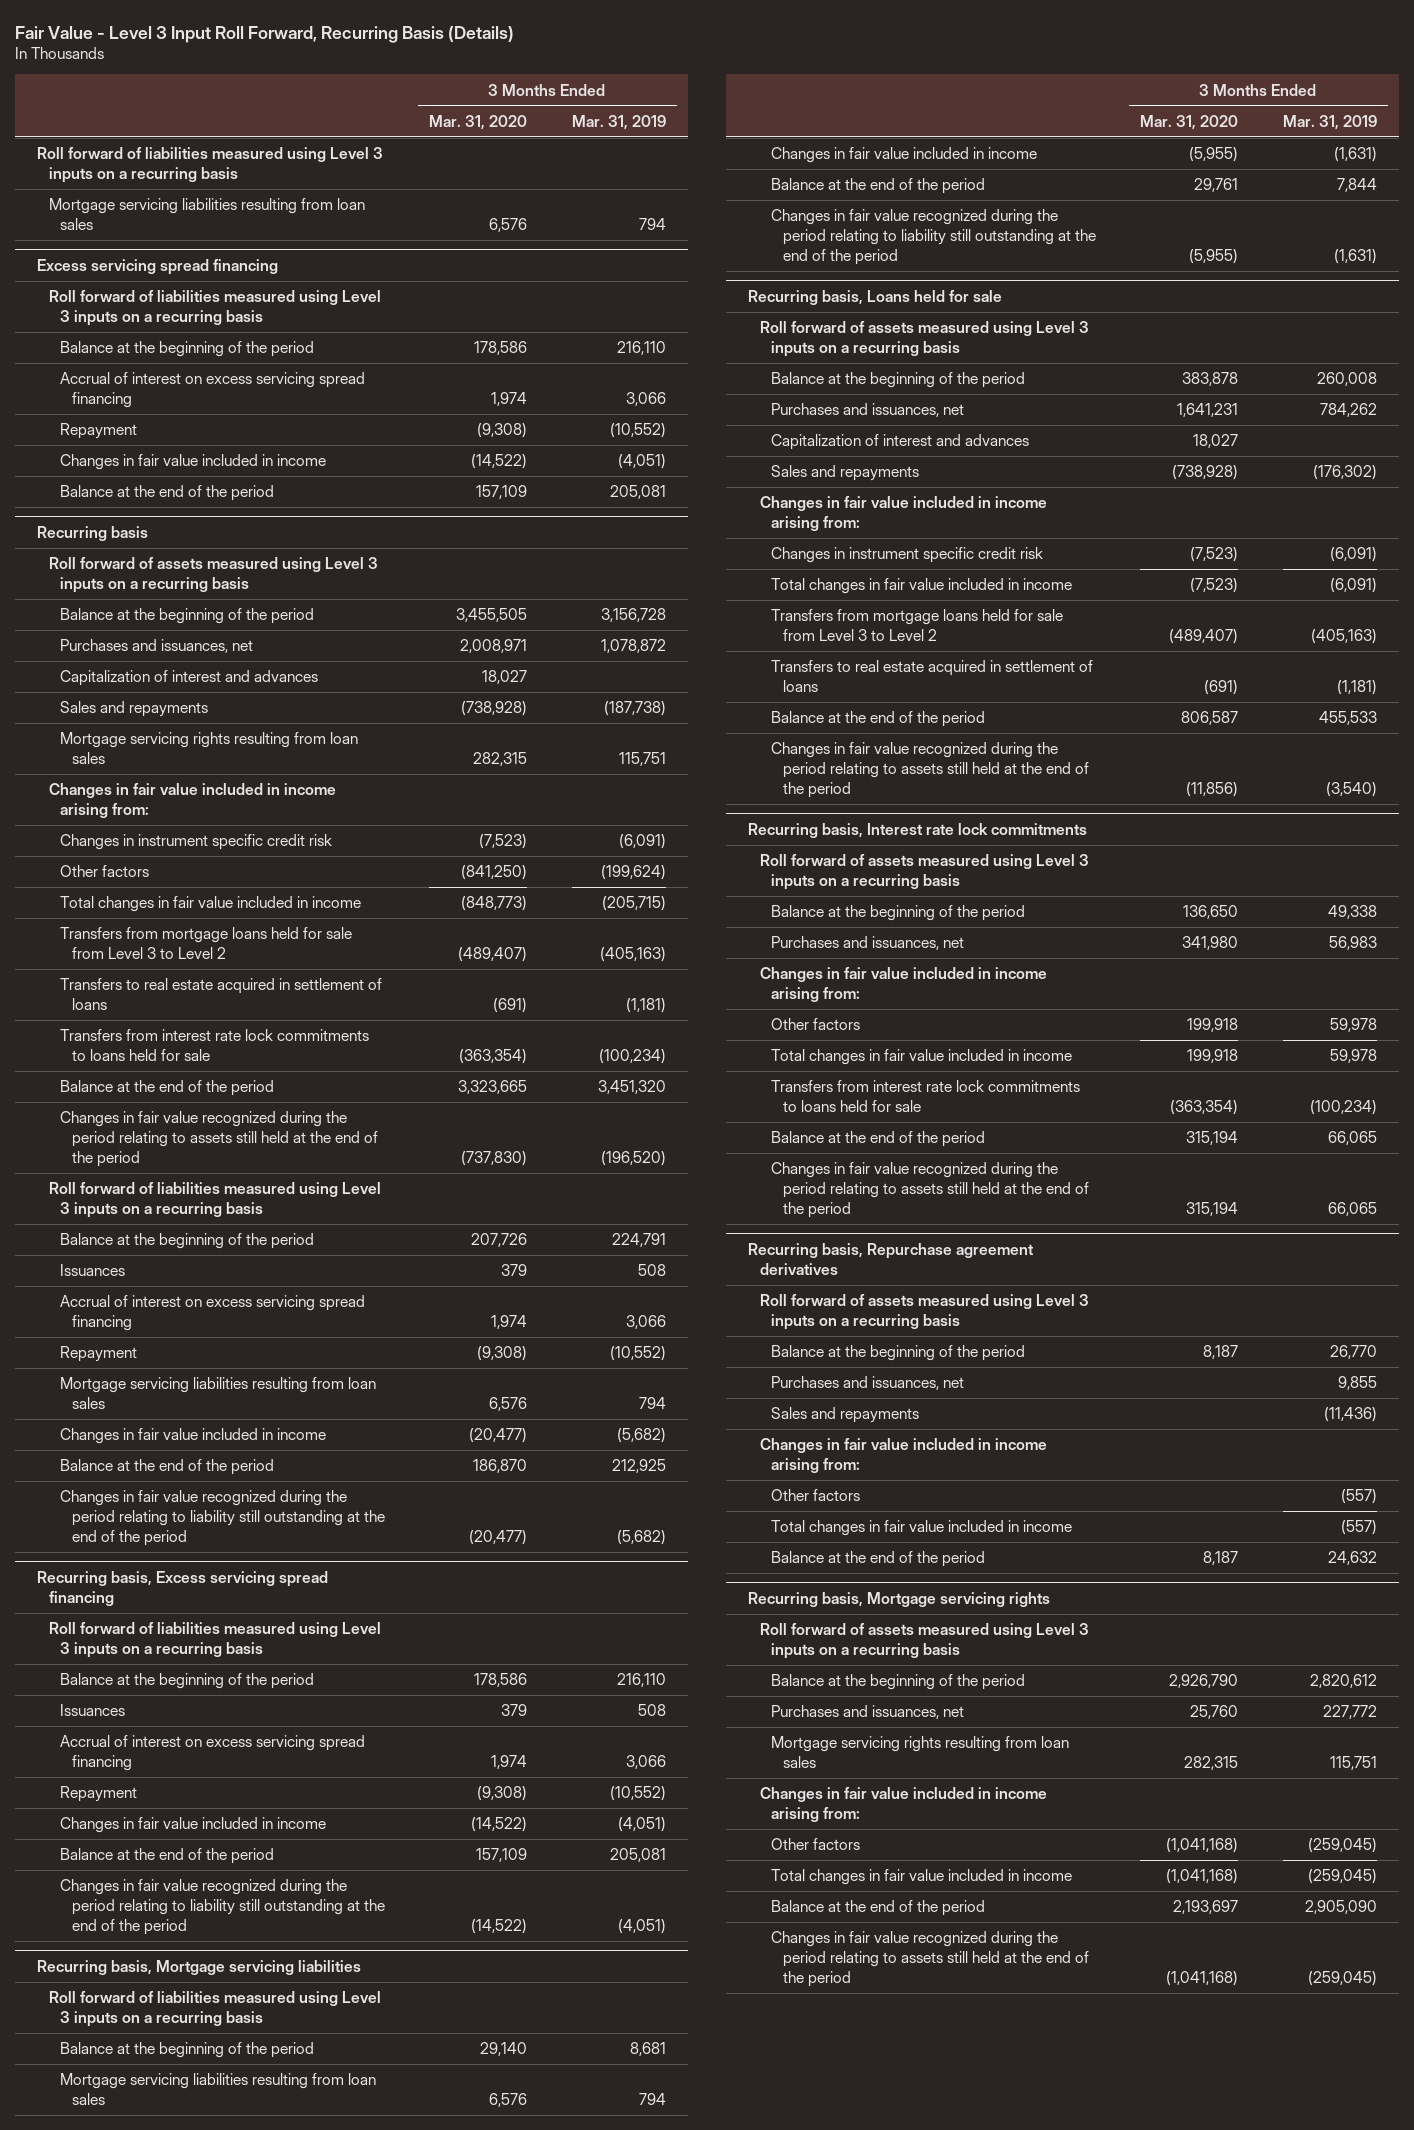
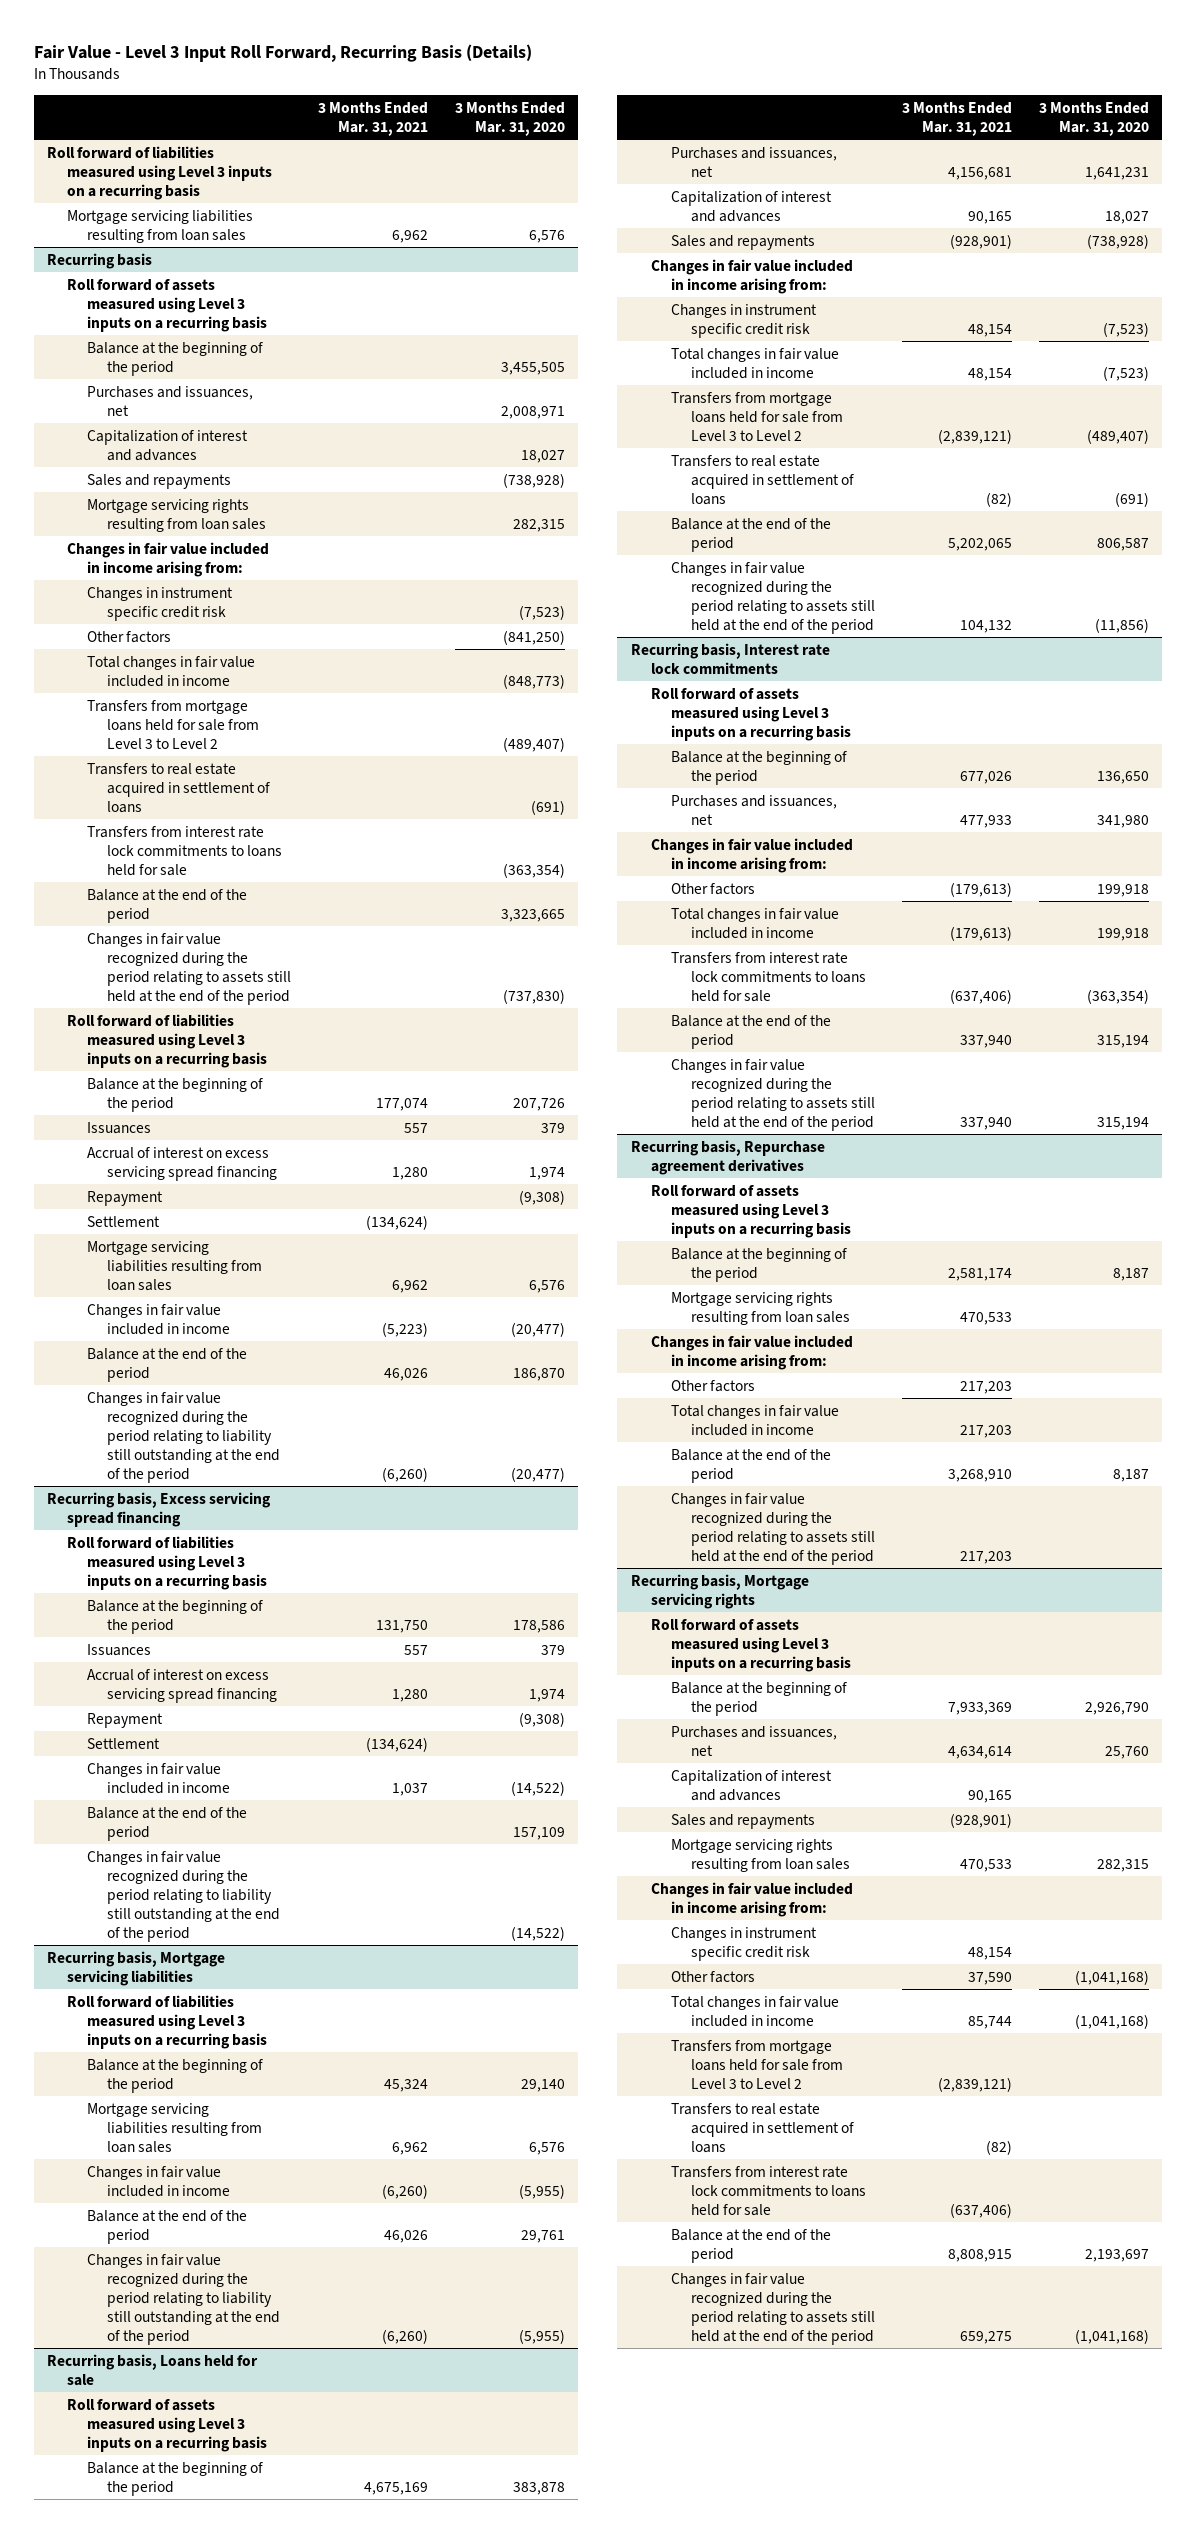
- | 3 Months Ended Mar. 31, 2020 | 3 Months Ended Mar. 31, 2019
+ | 3 Months Ended Mar. 31, 2021 | 3 Months Ended Mar. 31, 2020
- Excess servicing spread financing
- Roll forward of liabilities measured using Level 3 inputs on a recurring basis
- Balance at the beginning of the period | 178,586 | 216,110
- Accrual of interest on excess servicing spread financing | 1,974 | 3,066
- Repayment | (9,308) | (10,552)
- Changes in fair value included in income | (14,522) | (4,051)
- Balance at the end of the period | 157,109 | 205,081
@ Recurring basis
+ Settlement | (134,624) |
@ Recurring basis, Excess servicing spread financing
+ Settlement | (134,624) |
@ Recurring basis, Repurchase agreement derivatives
- Purchases and issuances, net | | 9,855
- Sales and repayments | | (11,436)
+ Mortgage servicing rights resulting from loan sales | 470,533 |
+ Changes in fair value recognized during the period relating to assets still held at the end of the period | 217,203 |
@ Recurring basis, Mortgage servicing rights
+ Capitalization of interest and advances | 90,165 |
+ Sales and repayments | (928,901) |
+ Changes in instrument specific credit risk | 48,154 |
+ Transfers from mortgage loans held for sale from Level 3 to Level 2 | (2,839,121) |
+ Transfers to real estate acquired in settlement of loans | (82) |
+ Transfers from interest rate lock commitments to loans held for sale | (637,406) |

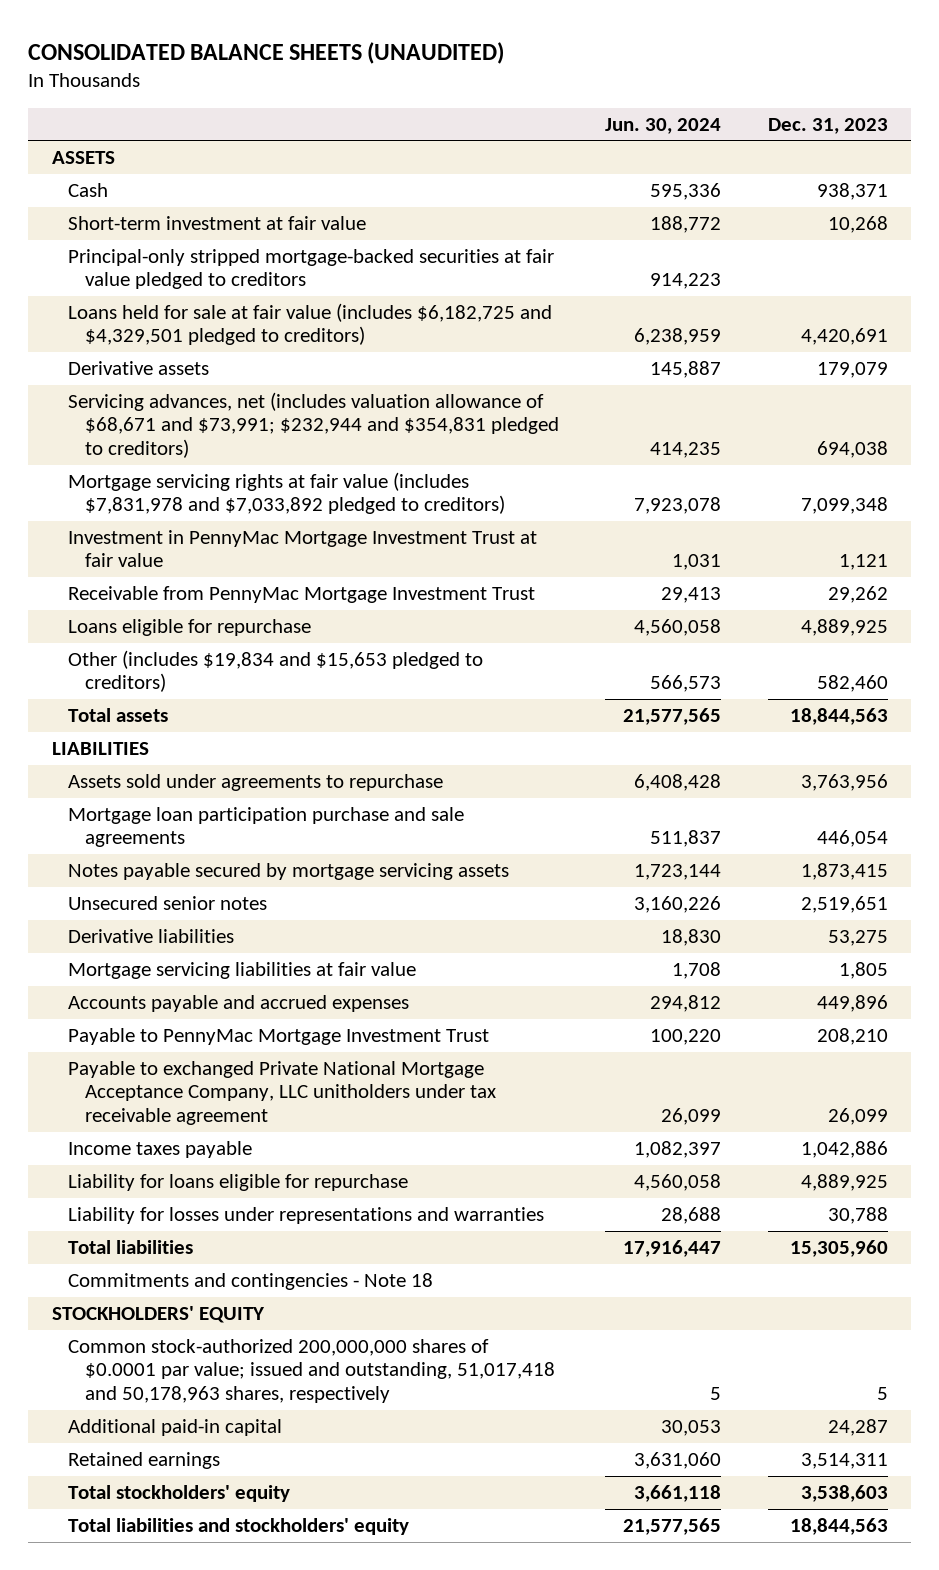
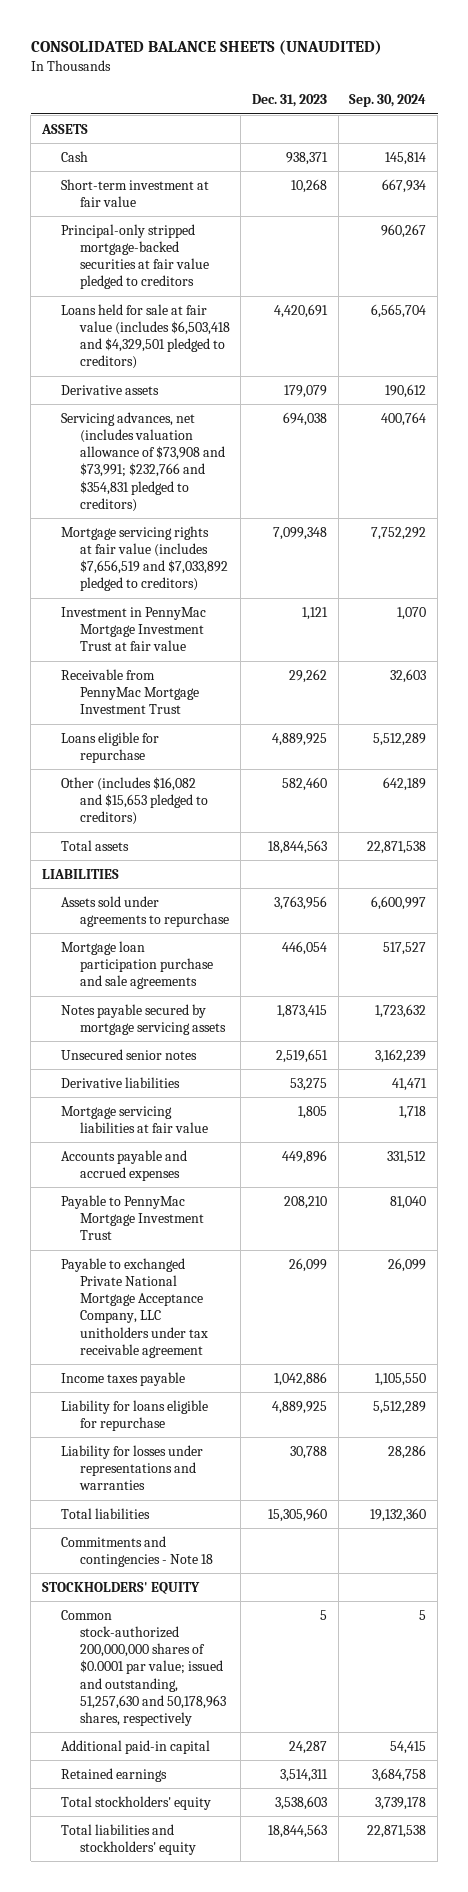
- | Jun. 30, 2024 | Dec. 31, 2023
+ | Dec. 31, 2023 | Sep. 30, 2024
- Loans held for sale at fair value (includes $6,182,725 and $4,329,501 pledged to creditors) | 6,238,959 | 4,420,691
+ Loans held for sale at fair value (includes $6,503,418 and $4,329,501 pledged to creditors) | 4,420,691 | 6,565,704
- Servicing advances, net (includes valuation allowance of $68,671 and $73,991; $232,944 and $354,831 pledged to creditors) | 414,235 | 694,038
- Mortgage servicing rights at fair value (includes $7,831,978 and $7,033,892 pledged to creditors) | 7,923,078 | 7,099,348
+ Servicing advances, net (includes valuation allowance of $73,908 and $73,991; $232,766 and $354,831 pledged to creditors) | 694,038 | 400,764
+ Mortgage servicing rights at fair value (includes $7,656,519 and $7,033,892 pledged to creditors) | 7,099,348 | 7,752,292
- Other (includes $19,834 and $15,653 pledged to creditors) | 566,573 | 582,460
+ Other (includes $16,082 and $15,653 pledged to creditors) | 582,460 | 642,189
- Common stock-authorized 200,000,000 shares of $0.0001 par value; issued and outstanding, 51,017,418 and 50,178,963 shares, respectively | 5 | 5
+ Common stock-authorized 200,000,000 shares of $0.0001 par value; issued and outstanding, 51,257,630 and 50,178,963 shares, respectively | 5 | 5

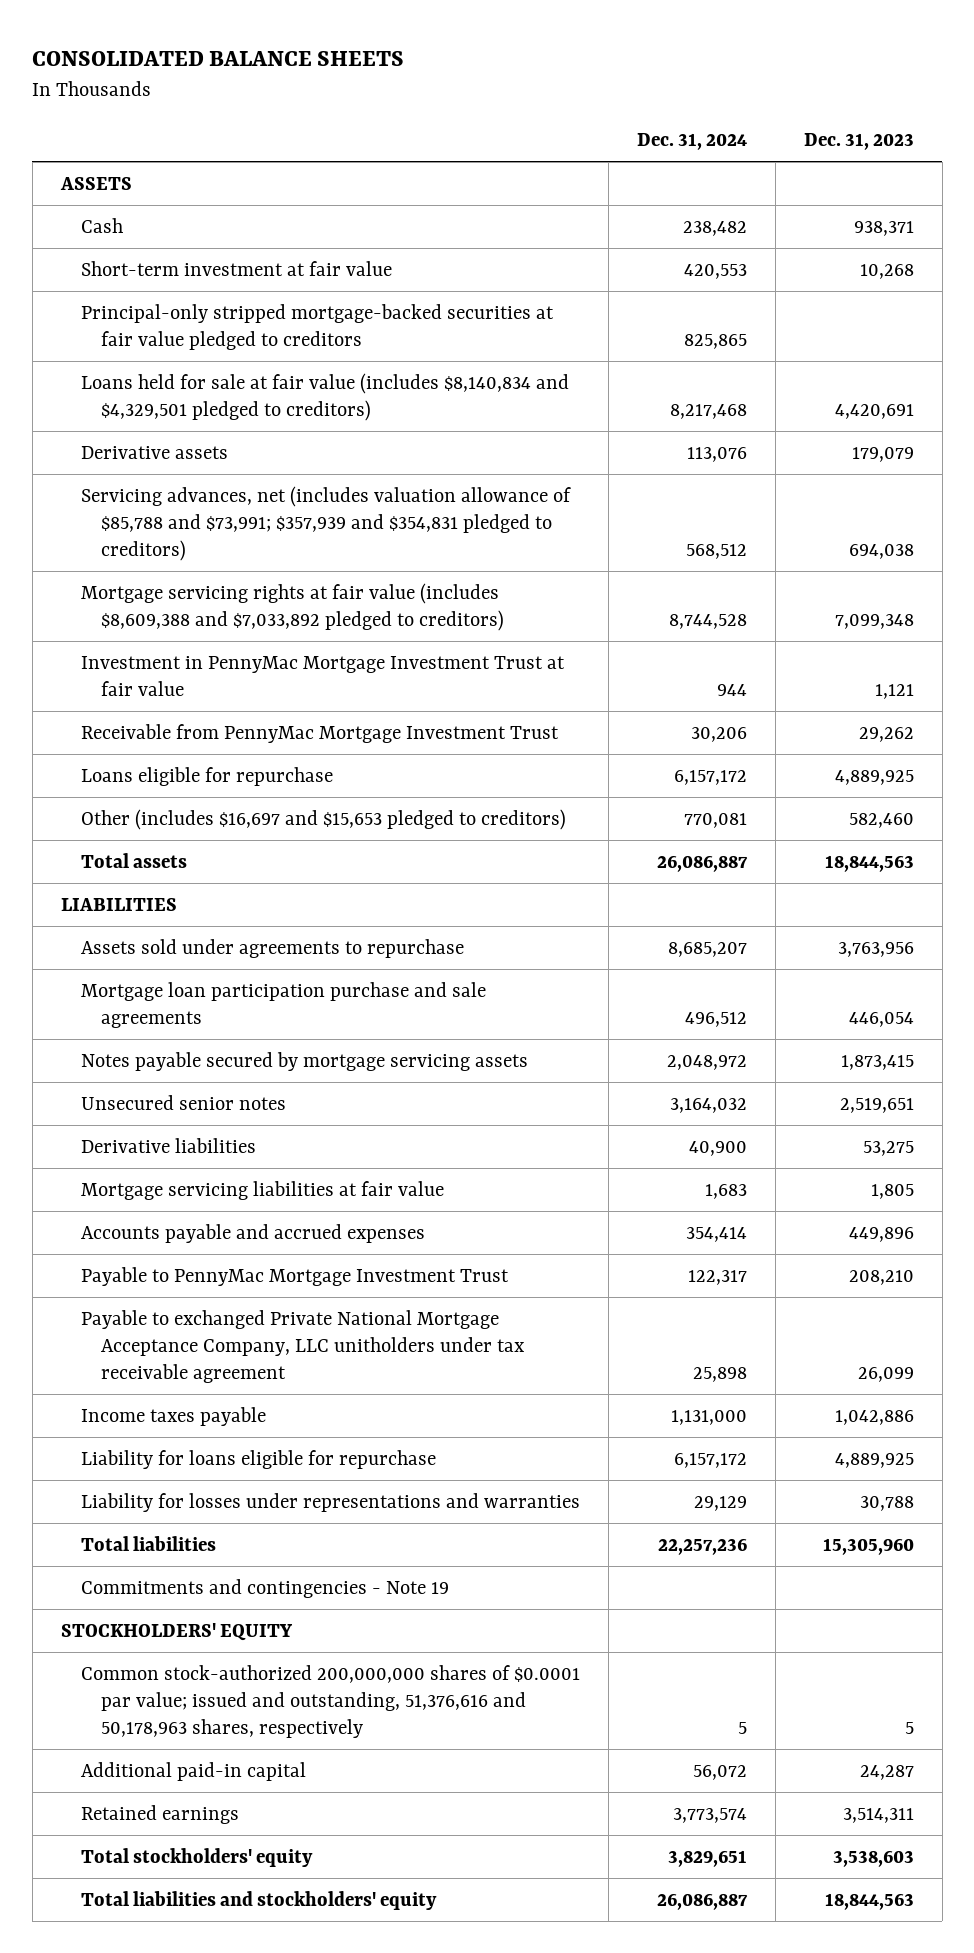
- CONSOLIDATED BALANCE SHEETS (UNAUDITED)
+ CONSOLIDATED BALANCE SHEETS
- | Dec. 31, 2023 | Sep. 30, 2024
+ | Dec. 31, 2024 | Dec. 31, 2023
- Loans held for sale at fair value (includes $6,503,418 and $4,329,501 pledged to creditors) | 4,420,691 | 6,565,704
+ Loans held for sale at fair value (includes $8,140,834 and $4,329,501 pledged to creditors) | 8,217,468 | 4,420,691
- Servicing advances, net (includes valuation allowance of $73,908 and $73,991; $232,766 and $354,831 pledged to creditors) | 694,038 | 400,764
- Mortgage servicing rights at fair value (includes $7,656,519 and $7,033,892 pledged to creditors) | 7,099,348 | 7,752,292
+ Servicing advances, net (includes valuation allowance of $85,788 and $73,991; $357,939 and $354,831 pledged to creditors) | 568,512 | 694,038
+ Mortgage servicing rights at fair value (includes $8,609,388 and $7,033,892 pledged to creditors) | 8,744,528 | 7,099,348
- Other (includes $16,082 and $15,653 pledged to creditors) | 582,460 | 642,189
+ Other (includes $16,697 and $15,653 pledged to creditors) | 770,081 | 582,460
- Commitments and contingencies - Note 18
+ Commitments and contingencies - Note 19
- Common stock-authorized 200,000,000 shares of $0.0001 par value; issued and outstanding, 51,257,630 and 50,178,963 shares, respectively | 5 | 5
+ Common stock-authorized 200,000,000 shares of $0.0001 par value; issued and outstanding, 51,376,616 and 50,178,963 shares, respectively | 5 | 5

